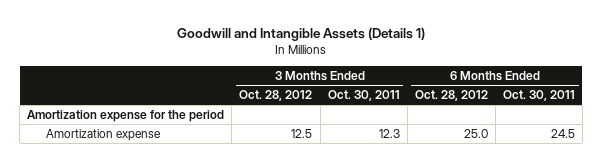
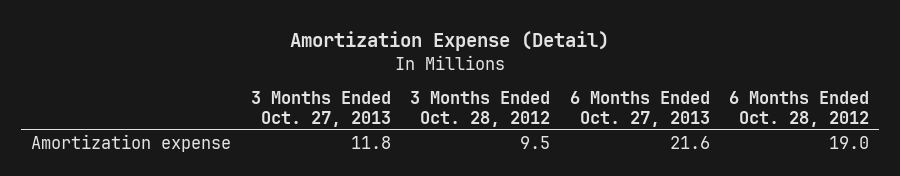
- Goodwill and Intangible Assets (Details 1)
+ Amortization Expense (Detail)
- | 3 Months Ended Oct. 28, 2012 | 3 Months Ended Oct. 30, 2011 | 6 Months Ended Oct. 28, 2012 | 6 Months Ended Oct. 30, 2011
+ | 3 Months Ended Oct. 27, 2013 | 3 Months Ended Oct. 28, 2012 | 6 Months Ended Oct. 27, 2013 | 6 Months Ended Oct. 28, 2012
- Amortization expense for the period
- Amortization expense | 12.5 | 12.3 | 25.0 | 24.5
+ Amortization expense | 11.8 | 9.5 | 21.6 | 19.0

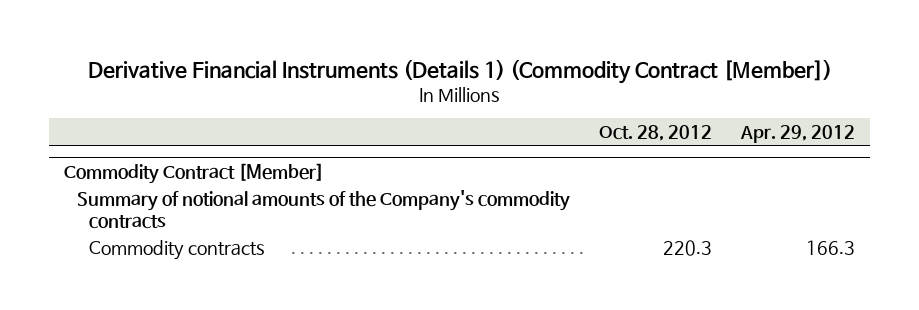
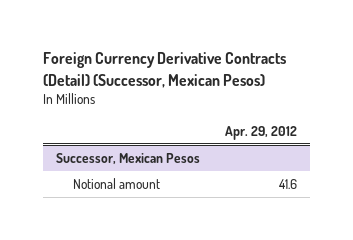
- Derivative Financial Instruments (Details 1) (Commodity Contract [Member])
+ Foreign Currency Derivative Contracts (Detail) (Successor, Mexican Pesos)
- | Oct. 28, 2012 | Apr. 29, 2012
+ | Apr. 29, 2012
- Commodity Contract [Member]
- Summary of notional amounts of the Company's commodity contracts
- Commodity contracts | 220.3 | 166.3
+ Successor, Mexican Pesos
+ Notional amount | 41.6

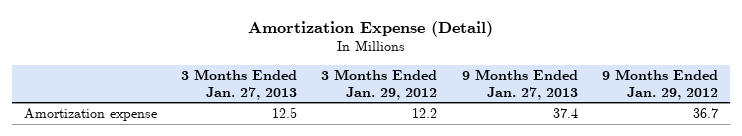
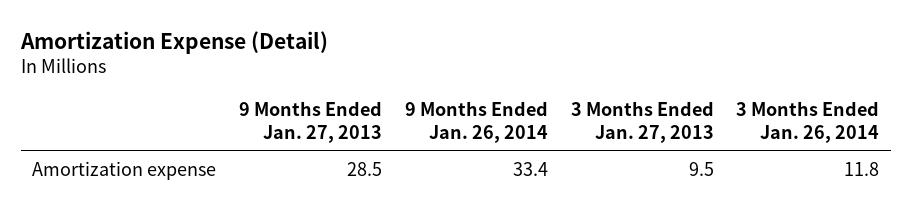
- | 3 Months Ended Jan. 27, 2013 | 3 Months Ended Jan. 29, 2012 | 9 Months Ended Jan. 27, 2013 | 9 Months Ended Jan. 29, 2012
+ | 9 Months Ended Jan. 27, 2013 | 9 Months Ended Jan. 26, 2014 | 3 Months Ended Jan. 27, 2013 | 3 Months Ended Jan. 26, 2014
- Amortization expense | 12.5 | 12.2 | 37.4 | 36.7
+ Amortization expense | 28.5 | 33.4 | 9.5 | 11.8

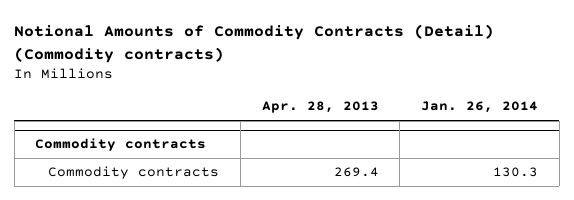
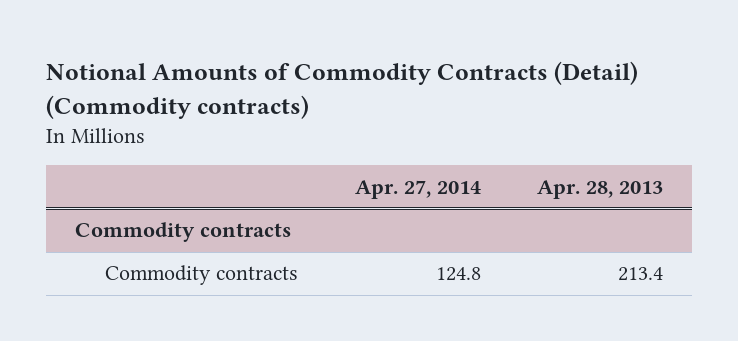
- | Apr. 28, 2013 | Jan. 26, 2014
+ | Apr. 27, 2014 | Apr. 28, 2013
@ Commodity contracts
- Commodity contracts | 269.4 | 130.3
+ Commodity contracts | 124.8 | 213.4

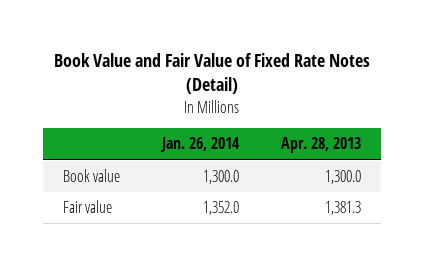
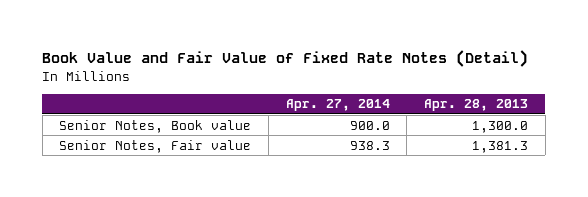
- | Jan. 26, 2014 | Apr. 28, 2013
+ | Apr. 27, 2014 | Apr. 28, 2013
- Book value | 1,300.0 | 1,300.0
- Fair value | 1,352.0 | 1,381.3
+ Senior Notes, Book value | 900.0 | 1,300.0
+ Senior Notes, Fair value | 938.3 | 1,381.3

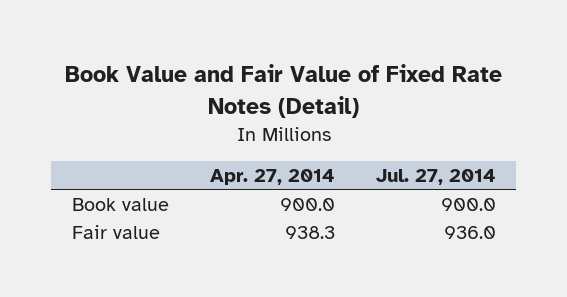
- | Apr. 27, 2014 | Apr. 28, 2013
+ | Apr. 27, 2014 | Jul. 27, 2014
- Senior Notes, Book value | 900.0 | 1,300.0
- Senior Notes, Fair value | 938.3 | 1,381.3
+ Book value | 900.0 | 900.0
+ Fair value | 938.3 | 936.0

